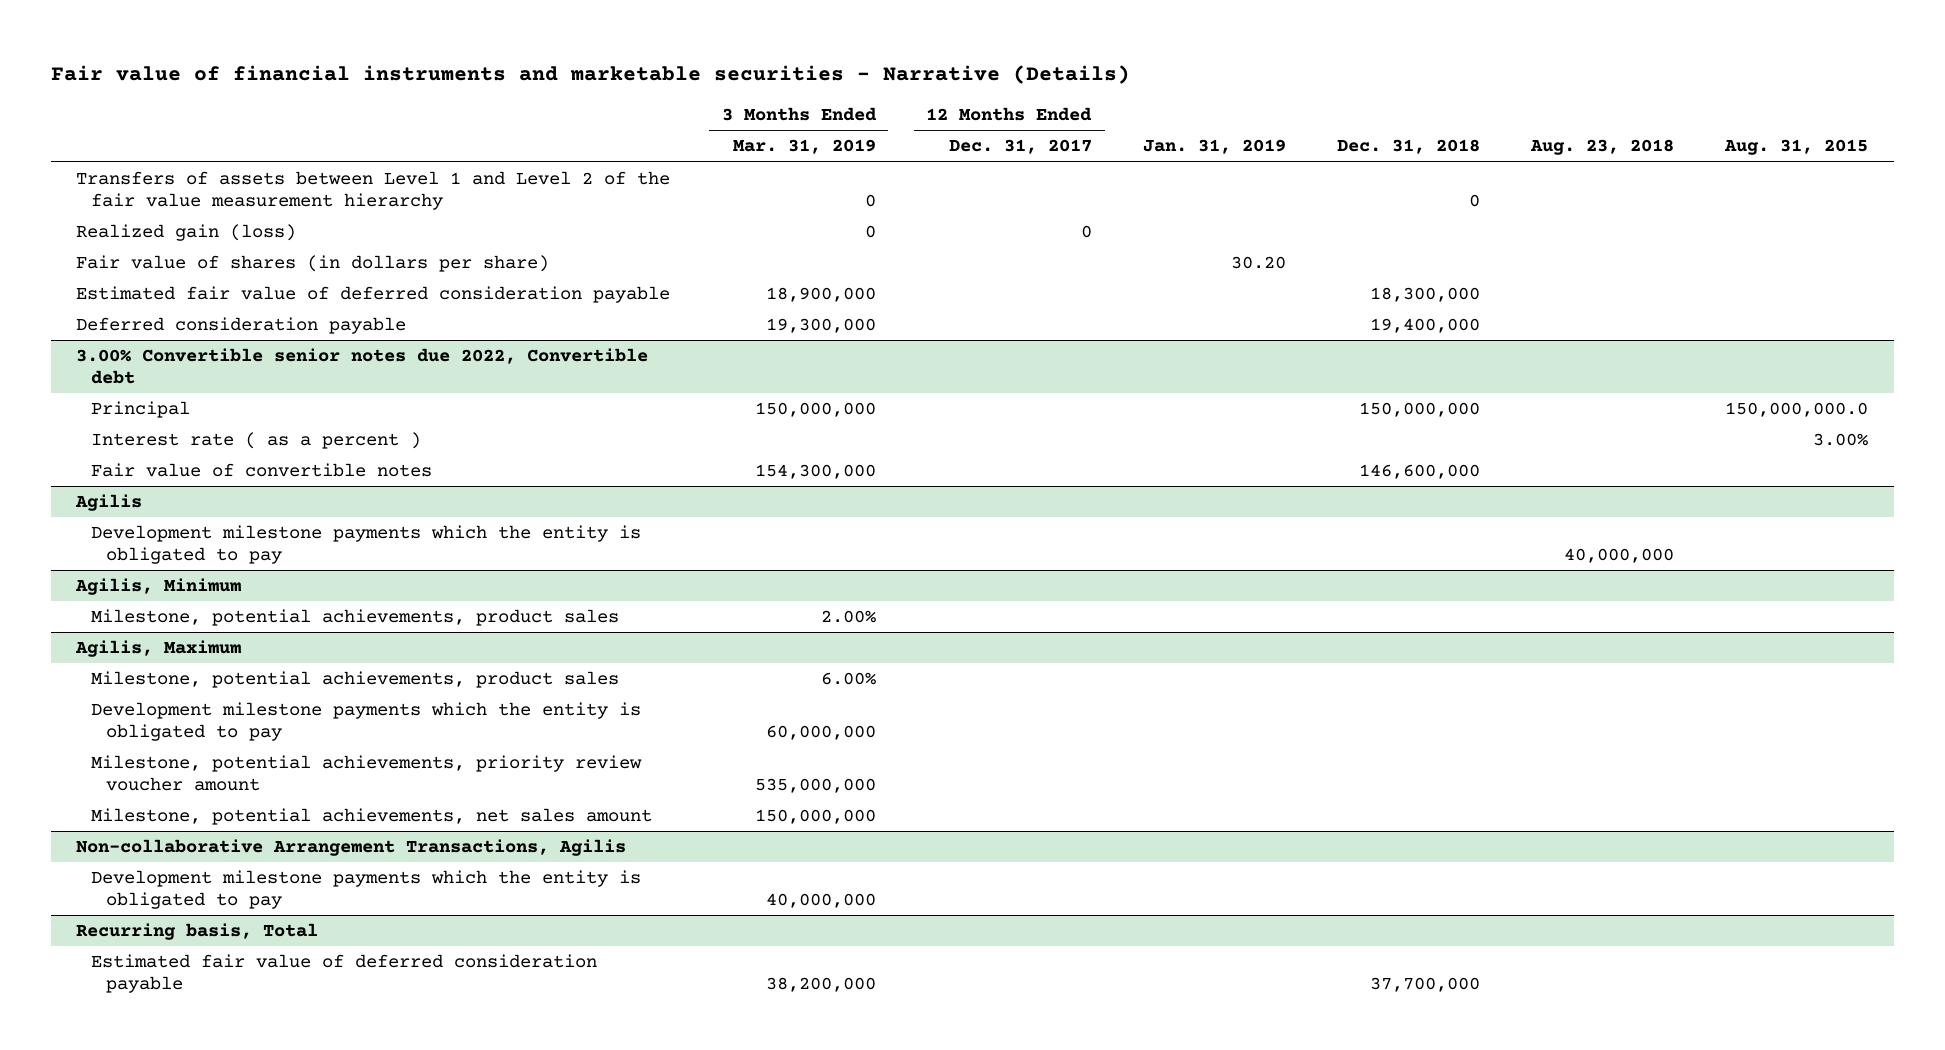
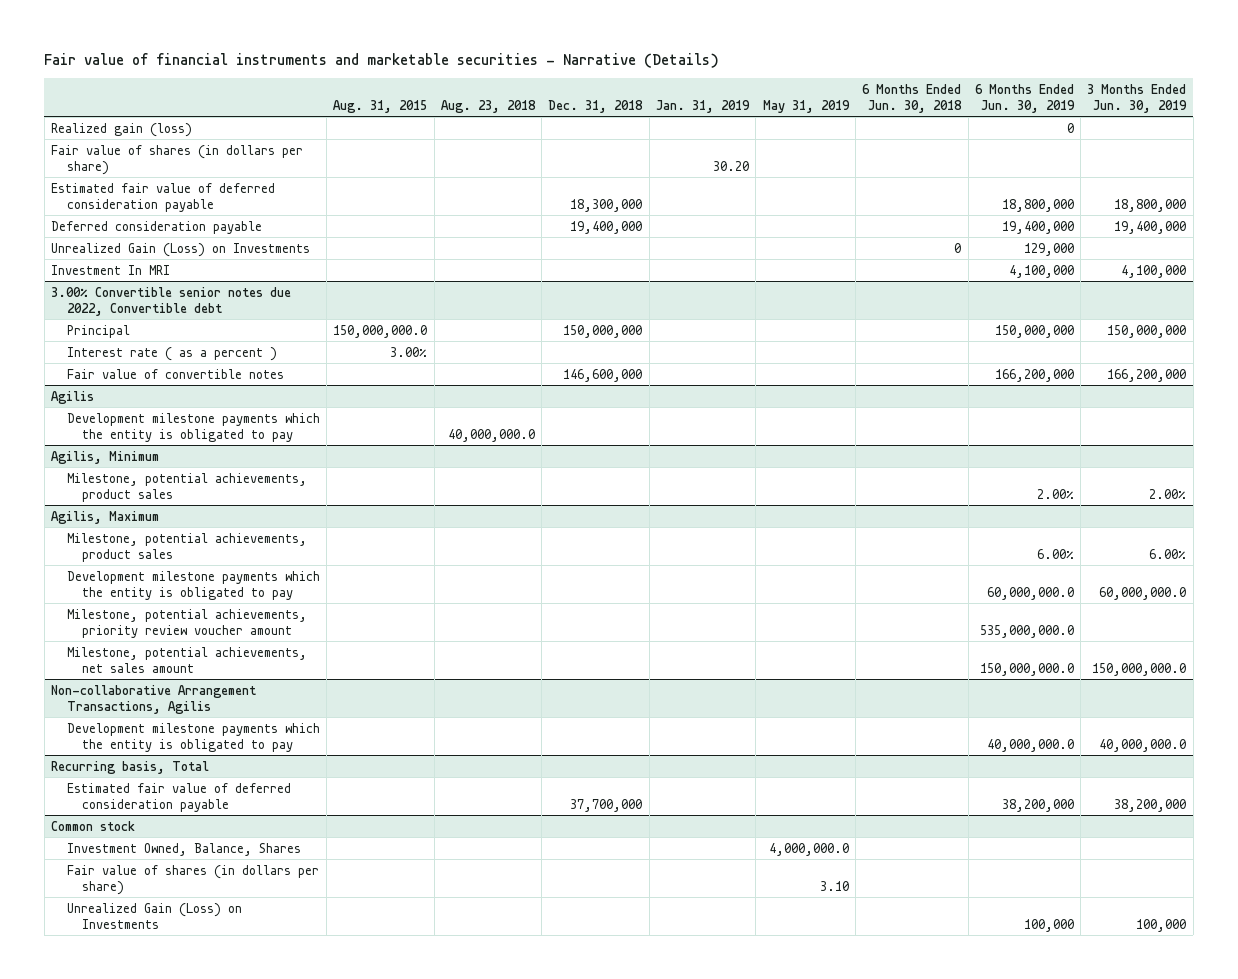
- | 3 Months Ended Mar. 31, 2019 | 12 Months Ended Dec. 31, 2017 | Jan. 31, 2019 | Dec. 31, 2018 | Aug. 23, 2018 | Aug. 31, 2015
+ | Aug. 31, 2015 | Aug. 23, 2018 | Dec. 31, 2018 | Jan. 31, 2019 | May 31, 2019 | 6 Months Ended Jun. 30, 2018 | 6 Months Ended Jun. 30, 2019 | 3 Months Ended Jun. 30, 2019
- Transfers of assets between Level 1 and Level 2 of the fair value measurement hierarchy | 0 | | | 0 | |
+ Unrealized Gain (Loss) on Investments | | | | | | 0 | 129,000 |
+ Investment In MRI | | | | | | | 4,100,000 | 4,100,000
@ Agilis
- Development milestone payments which the entity is obligated to pay | | | | | 40,000,000 |
+ Development milestone payments which the entity is obligated to pay | | 40,000,000.0 | | | | | |
+ Common stock
+ Investment Owned, Balance, Shares | | | | | 4,000,000.0 | | |
+ Fair value of shares (in dollars per share) | | | | | 3.10 | | |
+ Unrealized Gain (Loss) on Investments | | | | | | | 100,000 | 100,000

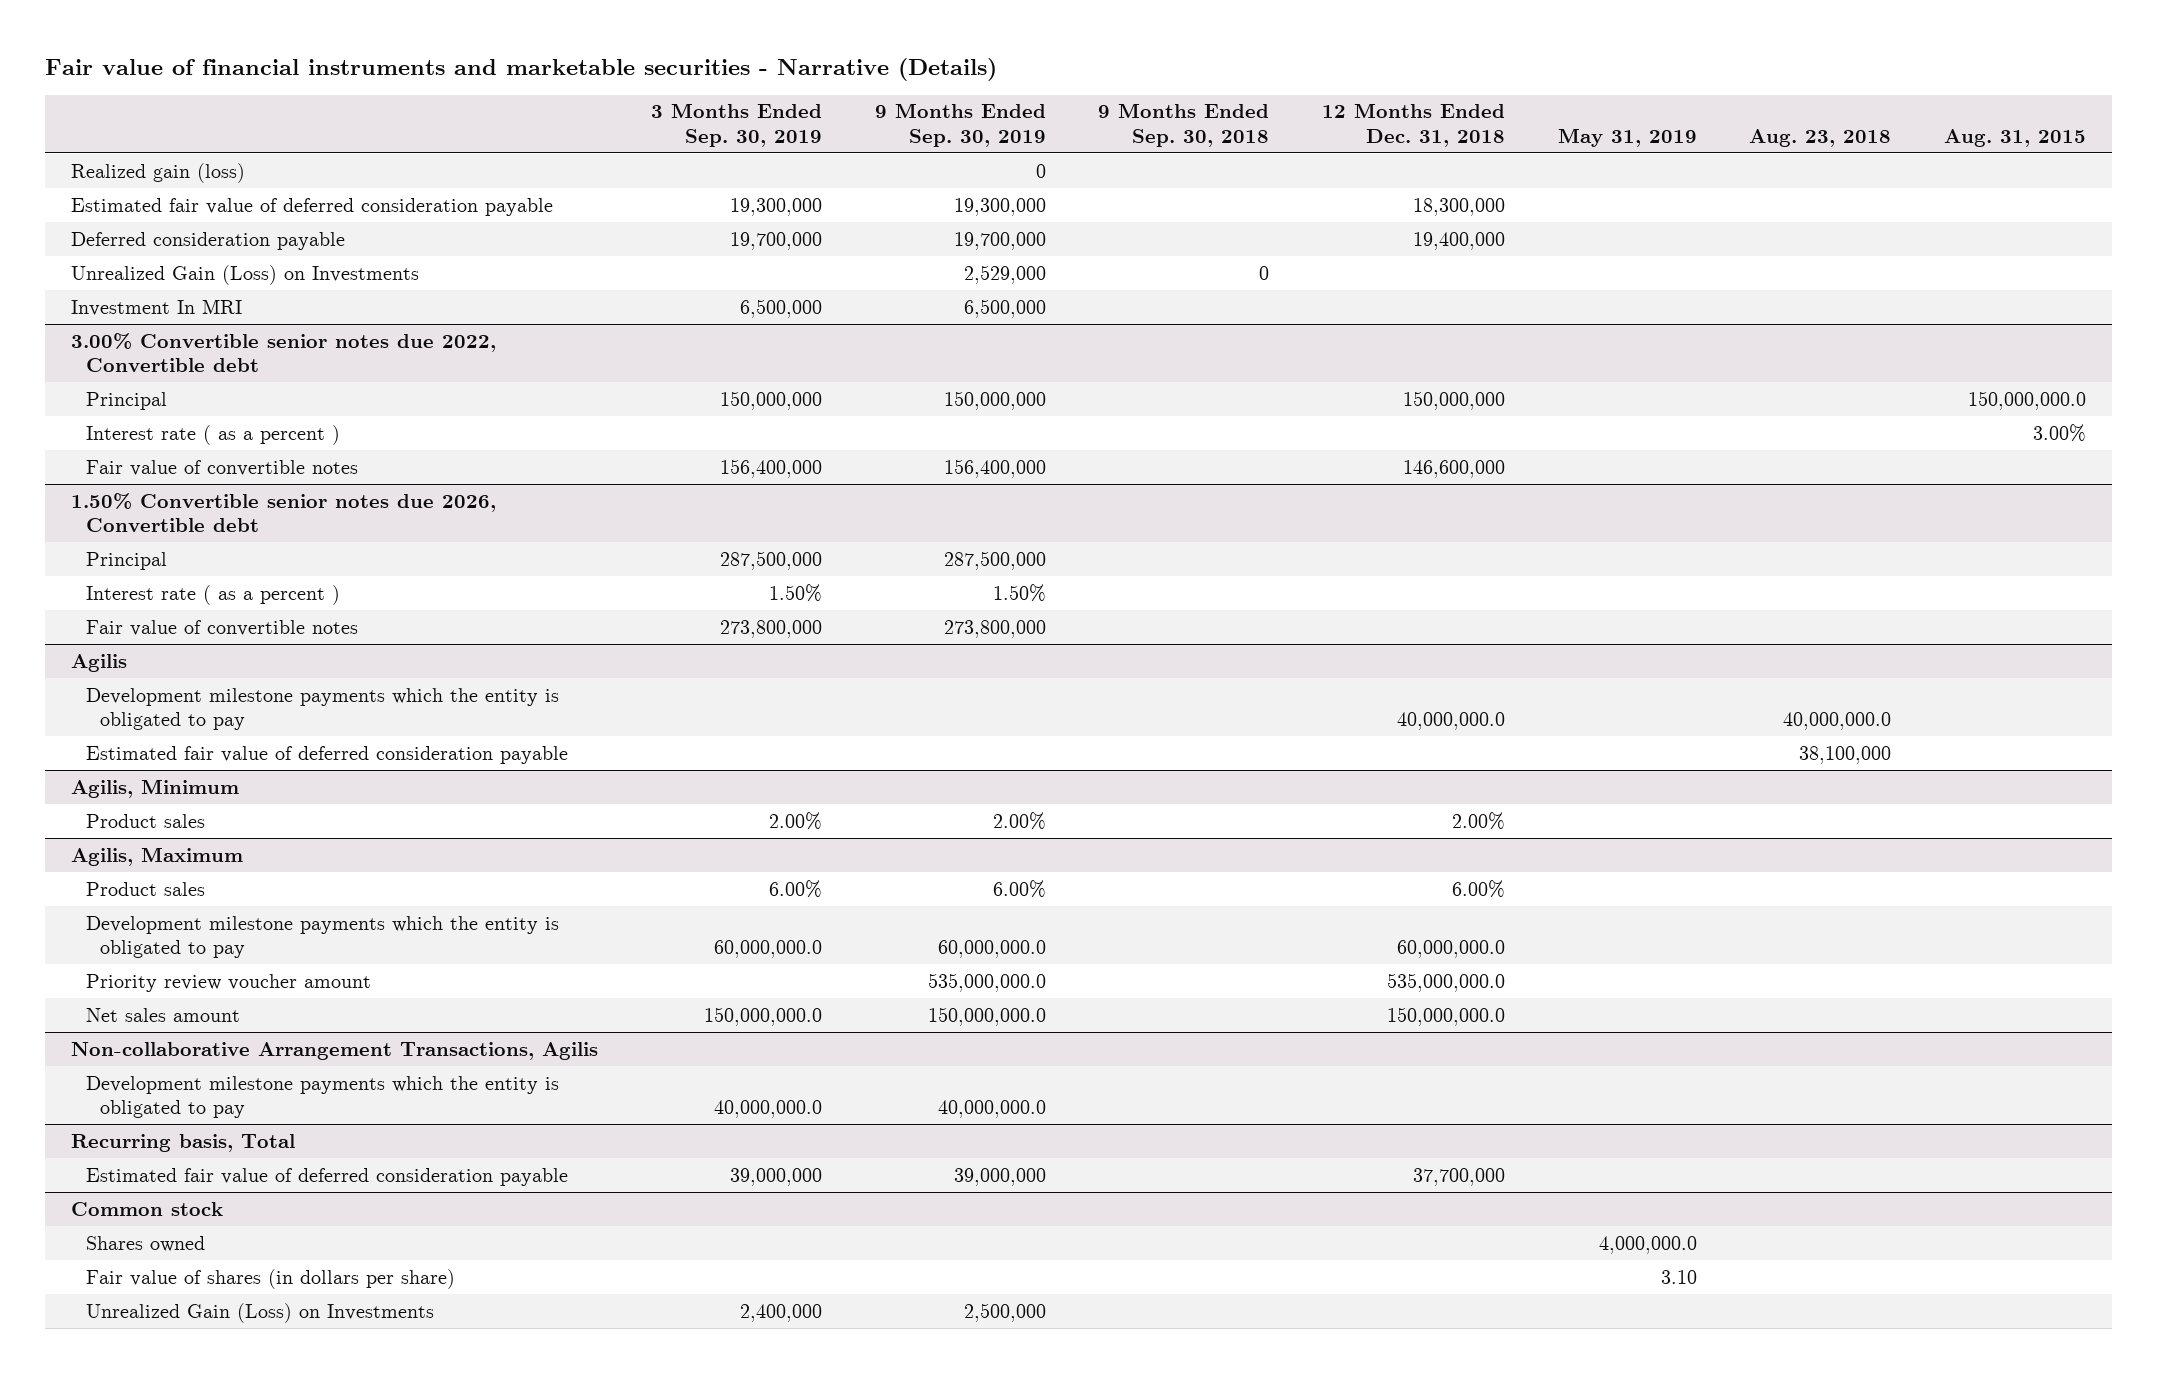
- | Aug. 31, 2015 | Aug. 23, 2018 | Dec. 31, 2018 | Jan. 31, 2019 | May 31, 2019 | 6 Months Ended Jun. 30, 2018 | 6 Months Ended Jun. 30, 2019 | 3 Months Ended Jun. 30, 2019
+ | 3 Months Ended Sep. 30, 2019 | 9 Months Ended Sep. 30, 2019 | 9 Months Ended Sep. 30, 2018 | 12 Months Ended Dec. 31, 2018 | May 31, 2019 | Aug. 23, 2018 | Aug. 31, 2015
- Fair value of shares (in dollars per share) | | | | 30.20 | | | |
+ 1.50% Convertible senior notes due 2026, Convertible debt
+ Principal | 287,500,000 | 287,500,000 | | | | |
+ Interest rate ( as a percent ) | 1.50% | 1.50% | | | | |
+ Fair value of convertible notes | 273,800,000 | 273,800,000 | | | | |
@ Agilis
+ Estimated fair value of deferred consideration payable | | | | | | 38,100,000 |
@ Agilis, Minimum
- Milestone, potential achievements, product sales | | | | | | | 2.00% | 2.00%
+ Product sales | 2.00% | 2.00% | | 2.00% | | |
@ Agilis, Maximum
- Milestone, potential achievements, product sales | | | | | | | 6.00% | 6.00%
+ Product sales | 6.00% | 6.00% | | 6.00% | | |
- Milestone, potential achievements, priority review voucher amount | | | | | | | 535,000,000.0 |
- Milestone, potential achievements, net sales amount | | | | | | | 150,000,000.0 | 150,000,000.0
+ Priority review voucher amount | | 535,000,000.0 | | 535,000,000.0 | | |
+ Net sales amount | 150,000,000.0 | 150,000,000.0 | | 150,000,000.0 | | |
@ Common stock
- Investment Owned, Balance, Shares | | | | | 4,000,000.0 | | |
+ Shares owned | | | | | 4,000,000.0 | |

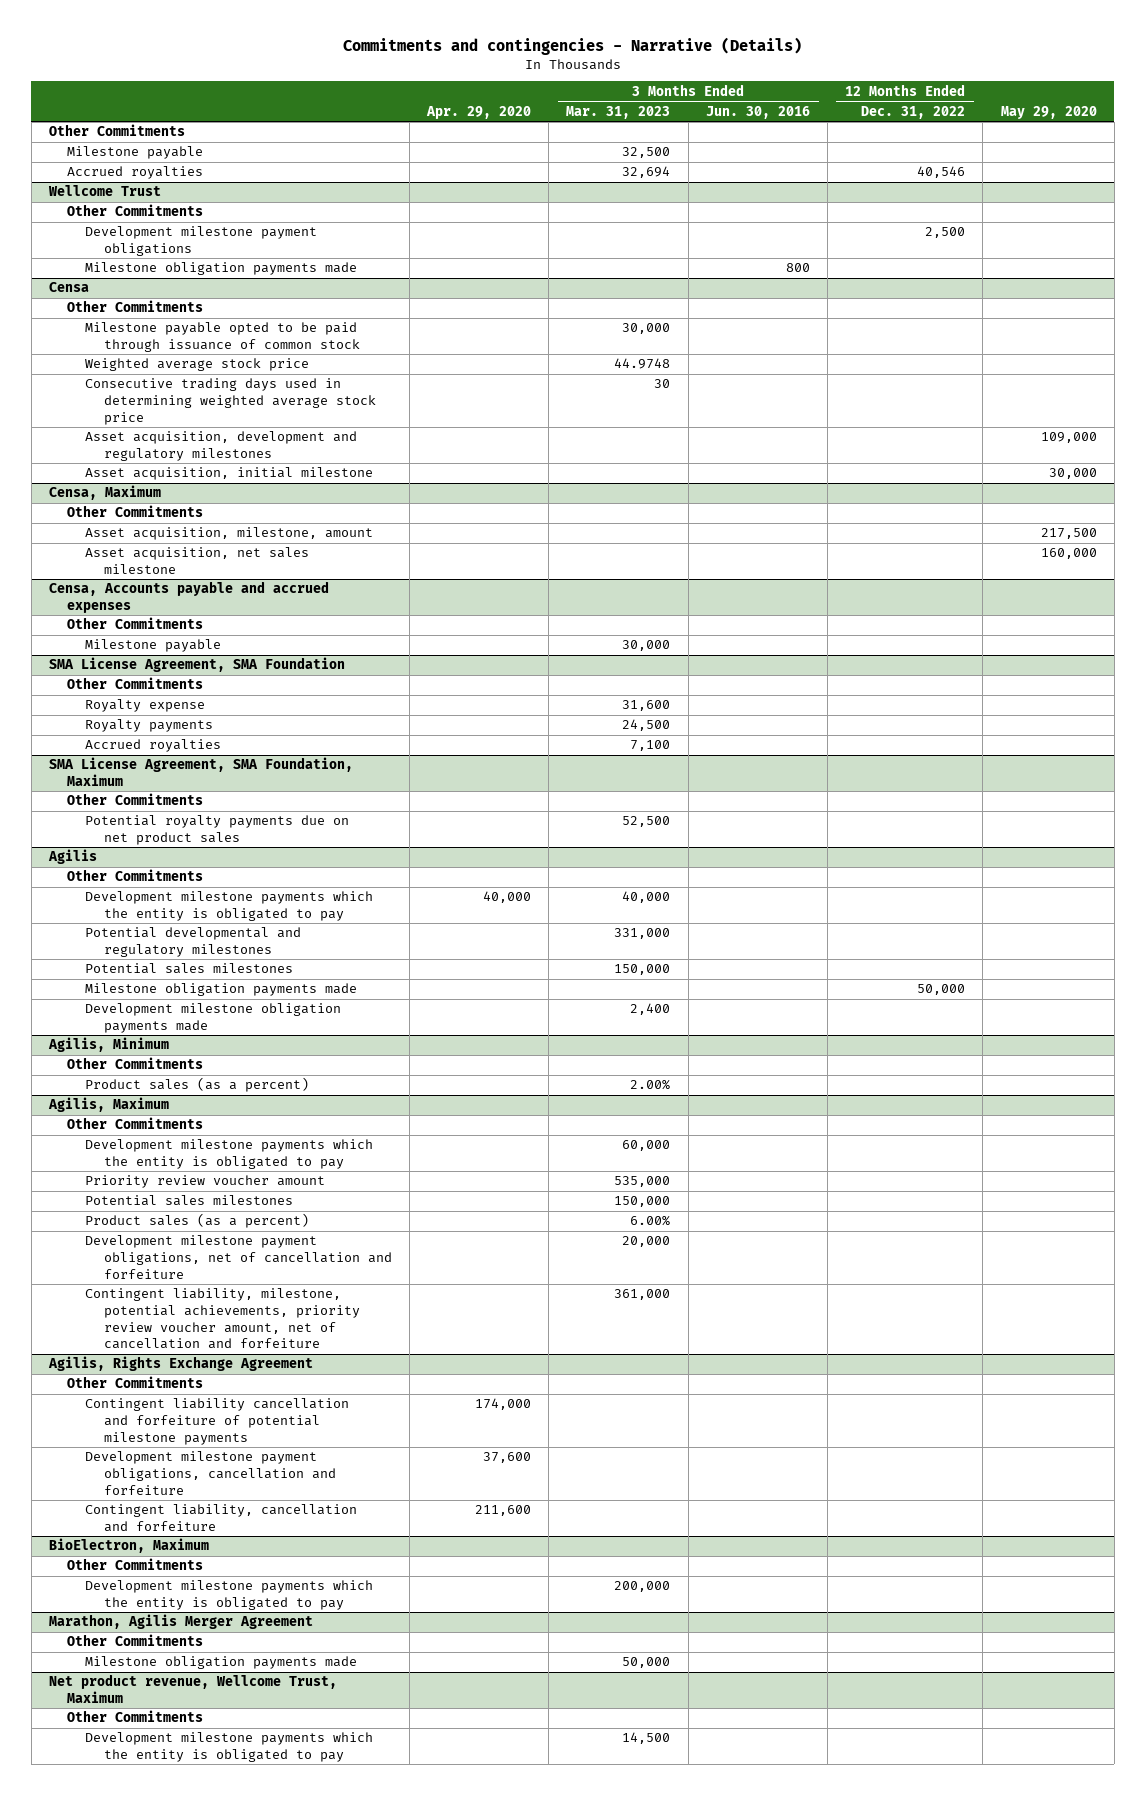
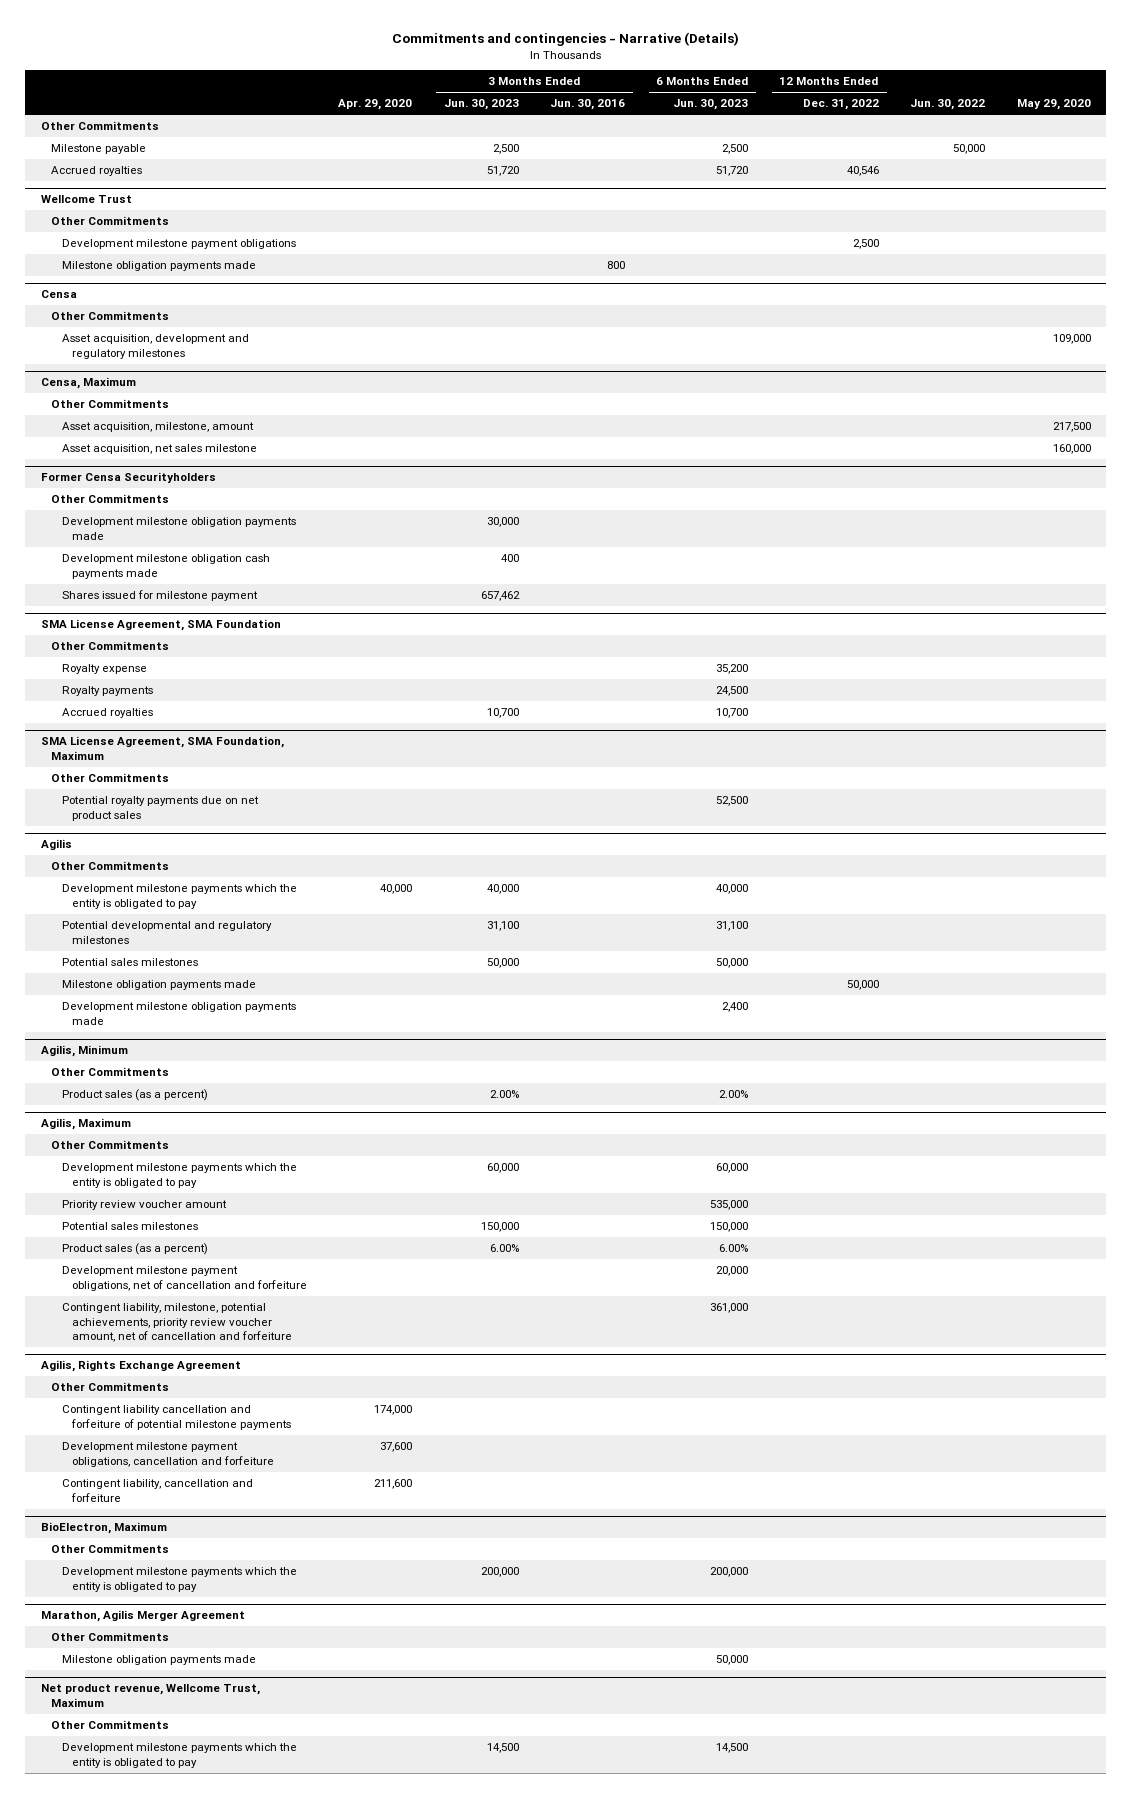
- | Apr. 29, 2020 | 3 Months Ended Mar. 31, 2023 | 3 Months Ended Jun. 30, 2016 | 12 Months Ended Dec. 31, 2022 | May 29, 2020
+ | Apr. 29, 2020 | 3 Months Ended Jun. 30, 2023 | 3 Months Ended Jun. 30, 2016 | 6 Months Ended Jun. 30, 2023 | 12 Months Ended Dec. 31, 2022 | Jun. 30, 2022 | May 29, 2020
@ Censa
- Milestone payable opted to be paid through issuance of common stock | | 30,000 | | |
- Weighted average stock price | | 44.9748 | | |
- Consecutive trading days used in determining weighted average stock price | | 30 | | |
- Asset acquisition, initial milestone | | | | | 30,000
- Censa, Accounts payable and accrued expenses
- Other Commitments
- Milestone payable | | 30,000 | | |
+ Former Censa Securityholders
+ Other Commitments
+ Development milestone obligation payments made | | 30,000 | | | | |
+ Development milestone obligation cash payments made | | 400 | | | | |
+ Shares issued for milestone payment | | 657,462 | | | | |

